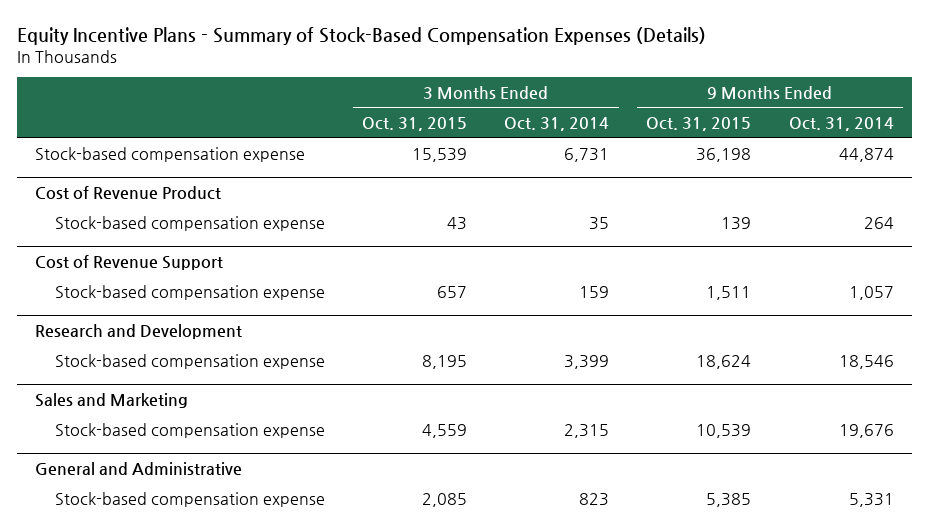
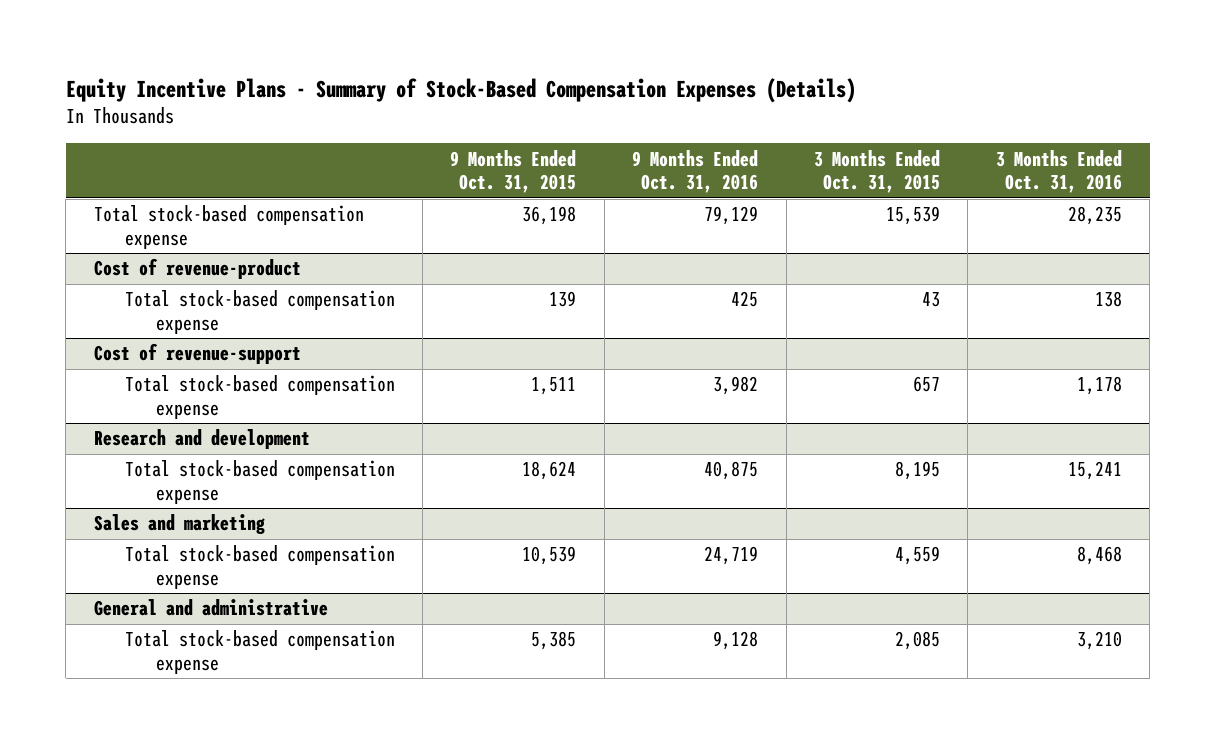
- | 3 Months Ended Oct. 31, 2015 | 3 Months Ended Oct. 31, 2014 | 9 Months Ended Oct. 31, 2015 | 9 Months Ended Oct. 31, 2014
+ | 9 Months Ended Oct. 31, 2015 | 9 Months Ended Oct. 31, 2016 | 3 Months Ended Oct. 31, 2015 | 3 Months Ended Oct. 31, 2016
- Stock-based compensation expense | 15,539 | 6,731 | 36,198 | 44,874
- Cost of Revenue Product
- Stock-based compensation expense | 43 | 35 | 139 | 264
- Cost of Revenue Support
- Stock-based compensation expense | 657 | 159 | 1,511 | 1,057
- Research and Development
- Stock-based compensation expense | 8,195 | 3,399 | 18,624 | 18,546
- Sales and Marketing
- Stock-based compensation expense | 4,559 | 2,315 | 10,539 | 19,676
- General and Administrative
- Stock-based compensation expense | 2,085 | 823 | 5,385 | 5,331
+ Total stock-based compensation expense | 36,198 | 79,129 | 15,539 | 28,235
+ Cost of revenue-product
+ Total stock-based compensation expense | 139 | 425 | 43 | 138
+ Cost of revenue-support
+ Total stock-based compensation expense | 1,511 | 3,982 | 657 | 1,178
+ Research and development
+ Total stock-based compensation expense | 18,624 | 40,875 | 8,195 | 15,241
+ Sales and marketing
+ Total stock-based compensation expense | 10,539 | 24,719 | 4,559 | 8,468
+ General and administrative
+ Total stock-based compensation expense | 5,385 | 9,128 | 2,085 | 3,210

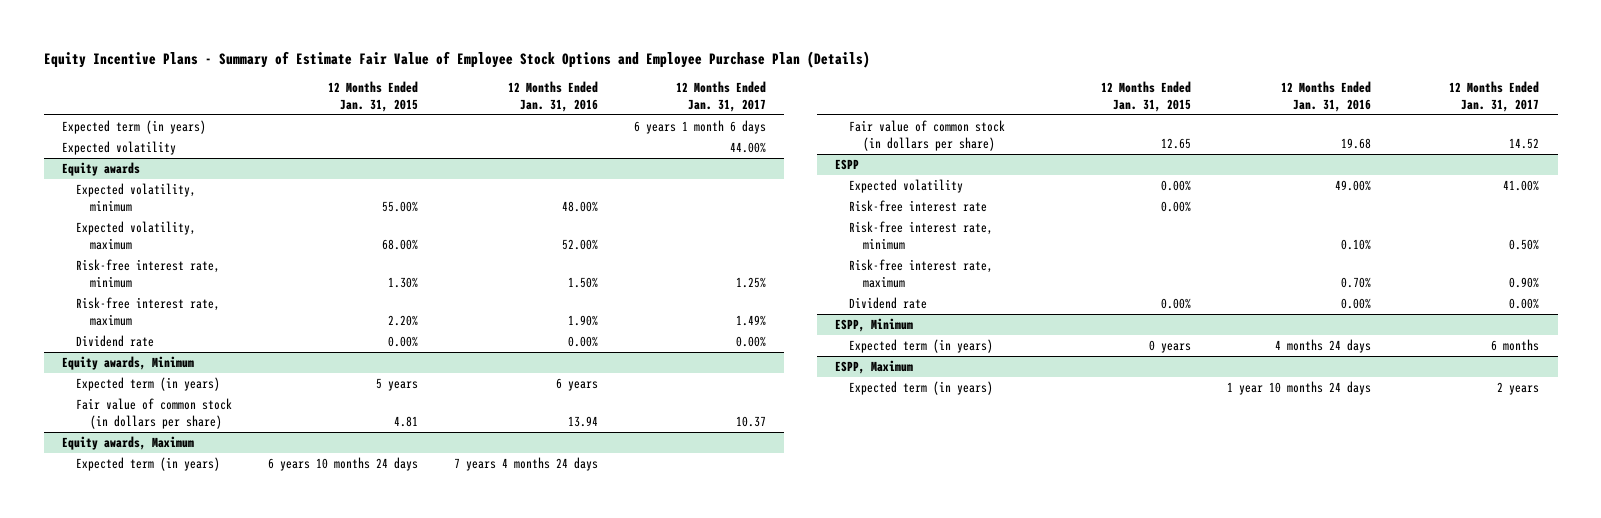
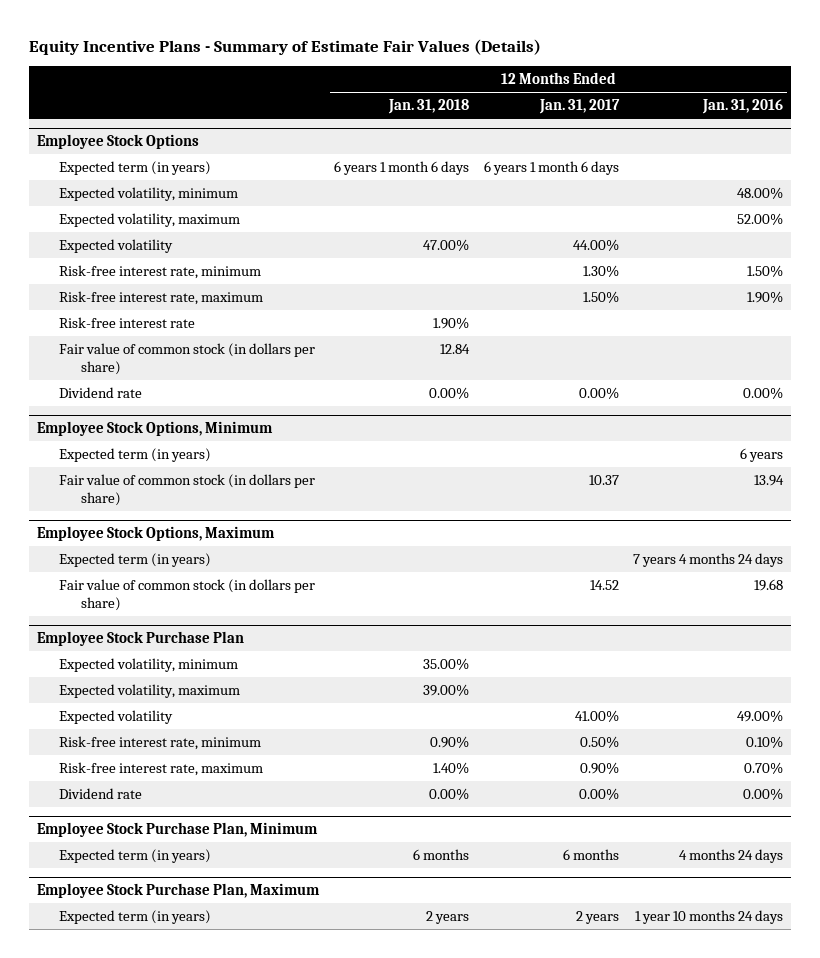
- Equity Incentive Plans - Summary of Estimate Fair Value of Employee Stock Options and Employee Purchase Plan (Details)
+ Equity Incentive Plans - Summary of Estimate Fair Values (Details)
- | 12 Months Ended Jan. 31, 2015 | 12 Months Ended Jan. 31, 2016 | 12 Months Ended Jan. 31, 2017
+ | 12 Months Ended Jan. 31, 2018 | 12 Months Ended Jan. 31, 2017 | 12 Months Ended Jan. 31, 2016
+ Employee Stock Options
- Expected volatility | | | 44.00%
- Equity awards
- Risk-free interest rate, minimum | 1.30% | 1.50% | 1.25%
- Risk-free interest rate, maximum | 2.20% | 1.90% | 1.49%
+ Expected volatility | 47.00% | 44.00% |
+ Risk-free interest rate, minimum | | 1.30% | 1.50%
+ Risk-free interest rate, maximum | | 1.50% | 1.90%
+ Risk-free interest rate | 1.90% | |
+ Fair value of common stock (in dollars per share) | 12.84 | |
- Equity awards, Minimum
+ Employee Stock Options, Minimum
- Equity awards, Maximum
+ Employee Stock Options, Maximum
- ESPP
+ Employee Stock Purchase Plan
+ Expected volatility, minimum | 35.00% | |
+ Expected volatility, maximum | 39.00% | |
- Risk-free interest rate | 0.00% | |
- ESPP, Minimum
+ Employee Stock Purchase Plan, Minimum
- ESPP, Maximum
+ Employee Stock Purchase Plan, Maximum

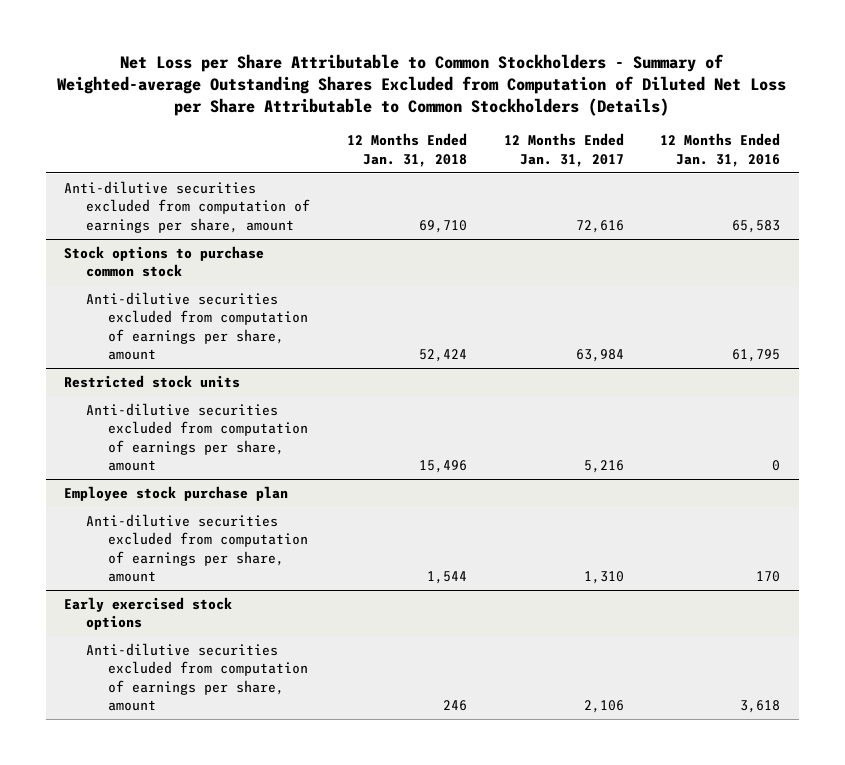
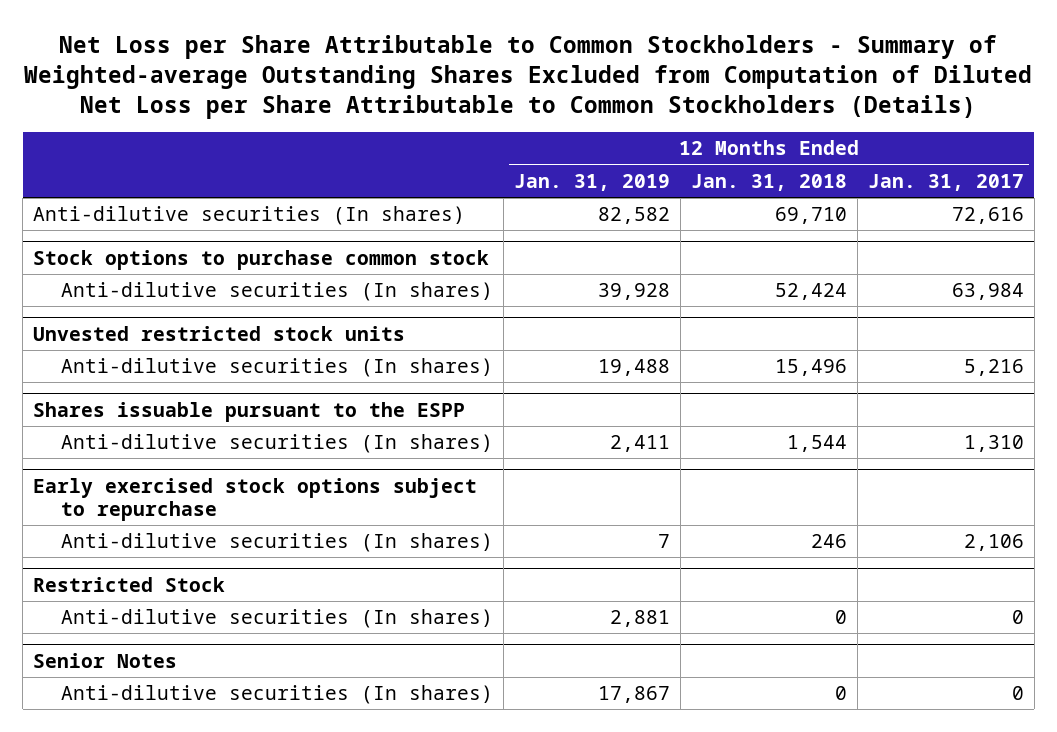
- | 12 Months Ended Jan. 31, 2018 | 12 Months Ended Jan. 31, 2017 | 12 Months Ended Jan. 31, 2016
+ | 12 Months Ended Jan. 31, 2019 | 12 Months Ended Jan. 31, 2018 | 12 Months Ended Jan. 31, 2017
- Anti-dilutive securities excluded from computation of earnings per share, amount | 69,710 | 72,616 | 65,583
+ Anti-dilutive securities (In shares) | 82,582 | 69,710 | 72,616
@ Stock options to purchase common stock
- Anti-dilutive securities excluded from computation of earnings per share, amount | 52,424 | 63,984 | 61,795
- Restricted stock units
- Anti-dilutive securities excluded from computation of earnings per share, amount | 15,496 | 5,216 | 0
- Employee stock purchase plan
- Anti-dilutive securities excluded from computation of earnings per share, amount | 1,544 | 1,310 | 170
- Early exercised stock options
- Anti-dilutive securities excluded from computation of earnings per share, amount | 246 | 2,106 | 3,618
@ Stock options to purchase common stock
+ Anti-dilutive securities (In shares) | 39,928 | 52,424 | 63,984
+ Unvested restricted stock units
+ Anti-dilutive securities (In shares) | 19,488 | 15,496 | 5,216
+ Shares issuable pursuant to the ESPP
+ Anti-dilutive securities (In shares) | 2,411 | 1,544 | 1,310
+ Early exercised stock options subject to repurchase
+ Anti-dilutive securities (In shares) | 7 | 246 | 2,106
+ Restricted Stock
+ Anti-dilutive securities (In shares) | 2,881 | 0 | 0
+ Senior Notes
+ Anti-dilutive securities (In shares) | 17,867 | 0 | 0

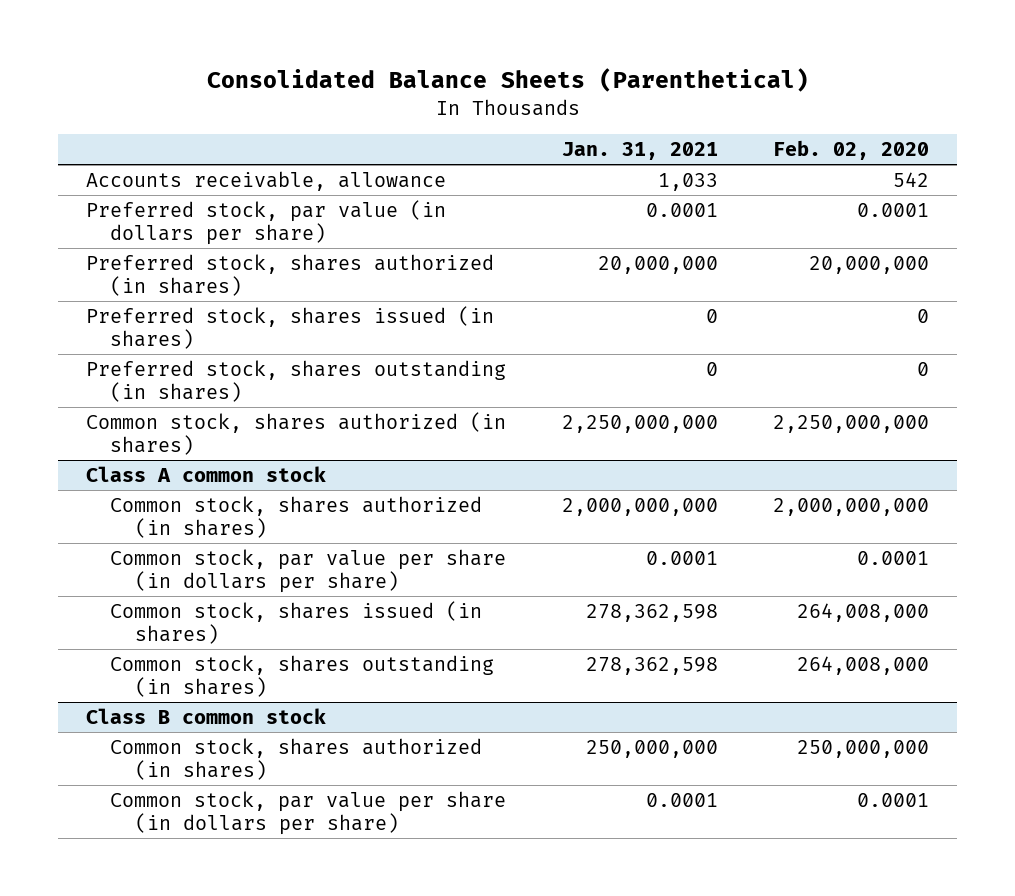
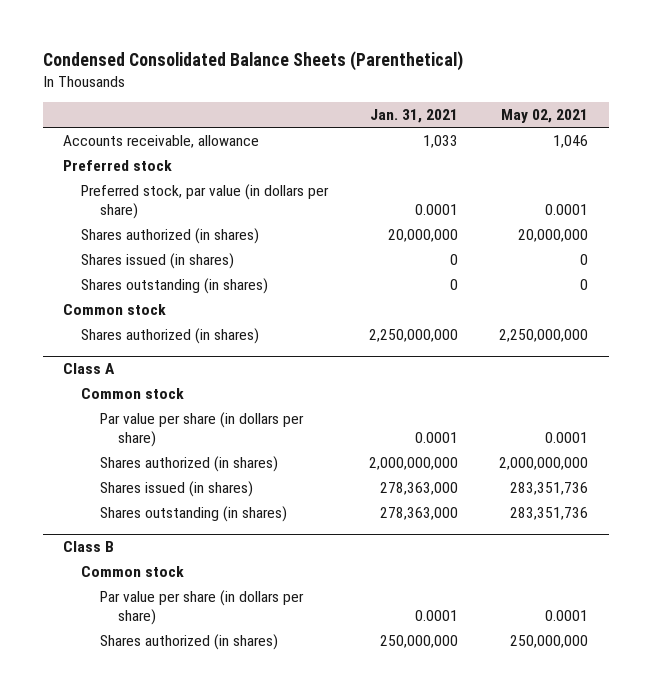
- Consolidated Balance Sheets (Parenthetical)
+ Condensed Consolidated Balance Sheets (Parenthetical)
- | Jan. 31, 2021 | Feb. 02, 2020
+ | Jan. 31, 2021 | May 02, 2021
+ Preferred stock
- Preferred stock, shares authorized (in shares) | 20,000,000 | 20,000,000
- Preferred stock, shares issued (in shares) | 0 | 0
- Preferred stock, shares outstanding (in shares) | 0 | 0
- Common stock, shares authorized (in shares) | 2,250,000,000 | 2,250,000,000
- Class A common stock
- Common stock, shares authorized (in shares) | 2,000,000,000 | 2,000,000,000
- Common stock, par value per share (in dollars per share) | 0.0001 | 0.0001
- Common stock, shares issued (in shares) | 278,362,598 | 264,008,000
- Common stock, shares outstanding (in shares) | 278,362,598 | 264,008,000
- Class B common stock
- Common stock, shares authorized (in shares) | 250,000,000 | 250,000,000
- Common stock, par value per share (in dollars per share) | 0.0001 | 0.0001
+ Shares authorized (in shares) | 20,000,000 | 20,000,000
+ Shares issued (in shares) | 0 | 0
+ Shares outstanding (in shares) | 0 | 0
+ Common stock
+ Shares authorized (in shares) | 2,250,000,000 | 2,250,000,000
+ Class A
+ Common stock
+ Par value per share (in dollars per share) | 0.0001 | 0.0001
+ Shares authorized (in shares) | 2,000,000,000 | 2,000,000,000
+ Shares issued (in shares) | 278,363,000 | 283,351,736
+ Shares outstanding (in shares) | 278,363,000 | 283,351,736
+ Class B
+ Common stock
+ Par value per share (in dollars per share) | 0.0001 | 0.0001
+ Shares authorized (in shares) | 250,000,000 | 250,000,000

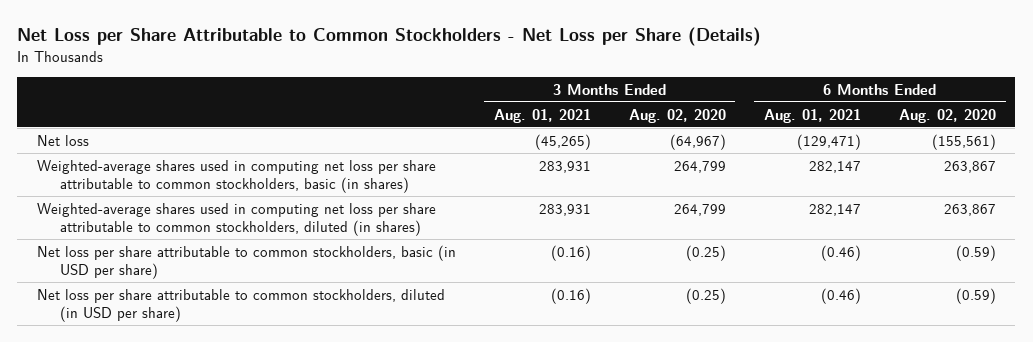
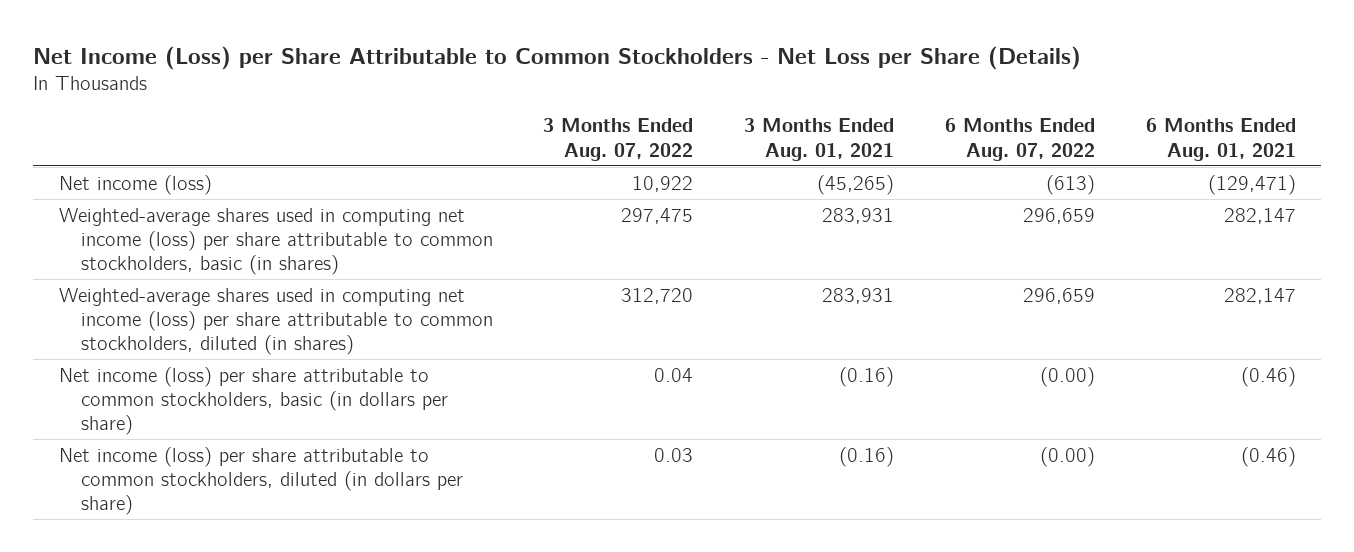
- Net Loss per Share Attributable to Common Stockholders - Net Loss per Share (Details)
+ Net Income (Loss) per Share Attributable to Common Stockholders - Net Loss per Share (Details)
- | 3 Months Ended Aug. 01, 2021 | 3 Months Ended Aug. 02, 2020 | 6 Months Ended Aug. 01, 2021 | 6 Months Ended Aug. 02, 2020
+ | 3 Months Ended Aug. 07, 2022 | 3 Months Ended Aug. 01, 2021 | 6 Months Ended Aug. 07, 2022 | 6 Months Ended Aug. 01, 2021
- Net loss | (45,265) | (64,967) | (129,471) | (155,561)
- Weighted-average shares used in computing net loss per share attributable to common stockholders, basic (in shares) | 283,931 | 264,799 | 282,147 | 263,867
- Weighted-average shares used in computing net loss per share attributable to common stockholders, diluted (in shares) | 283,931 | 264,799 | 282,147 | 263,867
- Net loss per share attributable to common stockholders, basic (in USD per share) | (0.16) | (0.25) | (0.46) | (0.59)
- Net loss per share attributable to common stockholders, diluted (in USD per share) | (0.16) | (0.25) | (0.46) | (0.59)
+ Net income (loss) | 10,922 | (45,265) | (613) | (129,471)
+ Weighted-average shares used in computing net income (loss) per share attributable to common stockholders, basic (in shares) | 297,475 | 283,931 | 296,659 | 282,147
+ Weighted-average shares used in computing net income (loss) per share attributable to common stockholders, diluted (in shares) | 312,720 | 283,931 | 296,659 | 282,147
+ Net income (loss) per share attributable to common stockholders, basic (in dollars per share) | 0.04 | (0.16) | (0.00) | (0.46)
+ Net income (loss) per share attributable to common stockholders, diluted (in dollars per share) | 0.03 | (0.16) | (0.00) | (0.46)

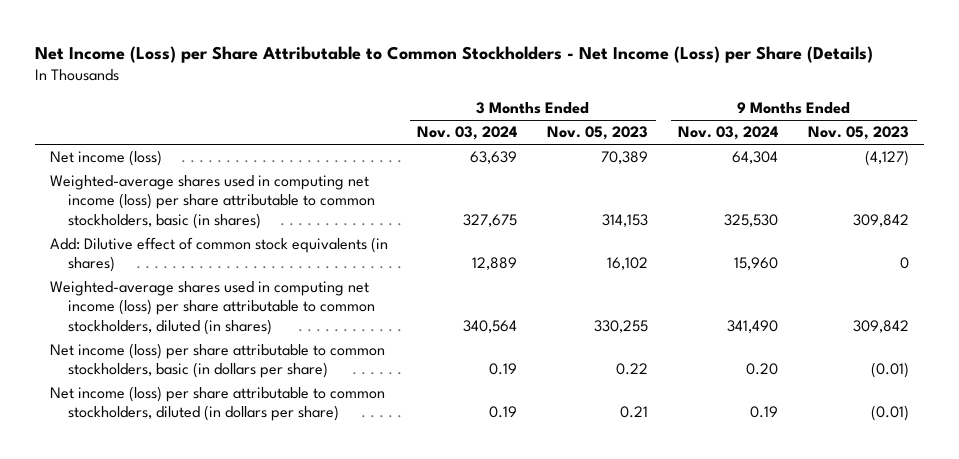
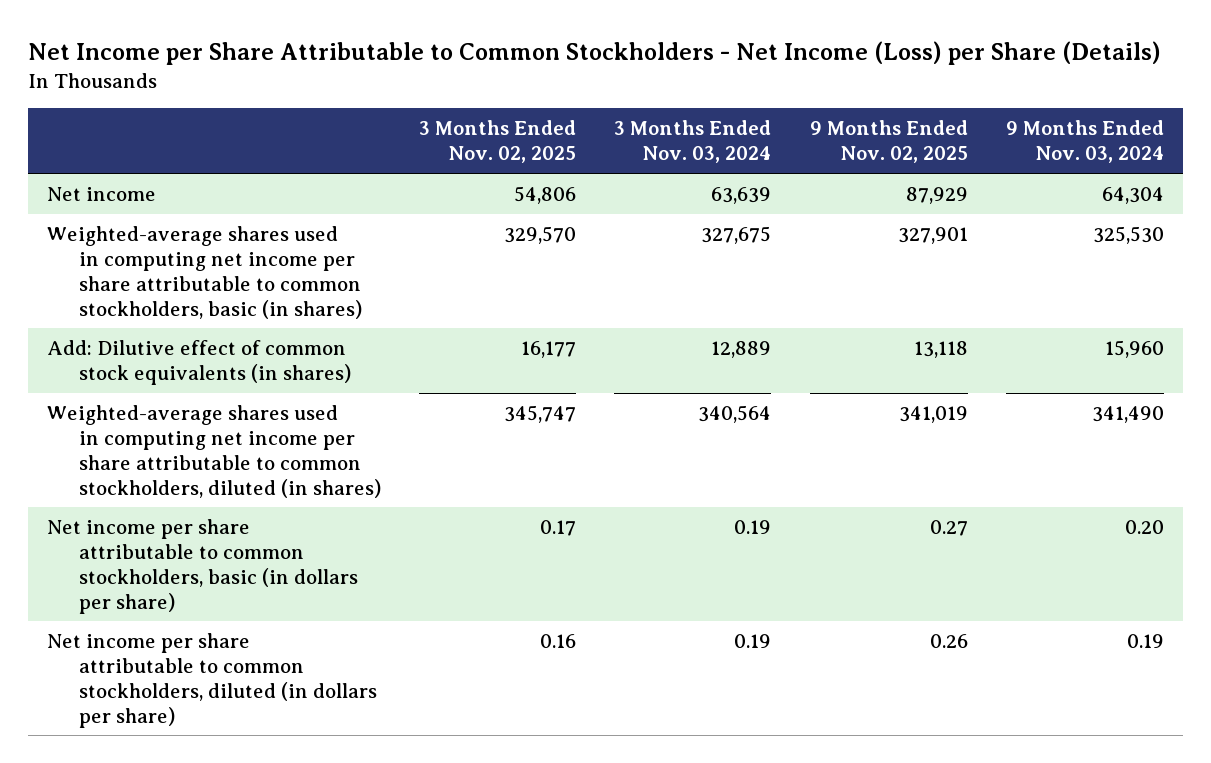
- Net Income (Loss) per Share Attributable to Common Stockholders - Net Income (Loss) per Share (Details)
+ Net Income per Share Attributable to Common Stockholders - Net Income (Loss) per Share (Details)
- | 3 Months Ended Nov. 03, 2024 | 3 Months Ended Nov. 05, 2023 | 9 Months Ended Nov. 03, 2024 | 9 Months Ended Nov. 05, 2023
+ | 3 Months Ended Nov. 02, 2025 | 3 Months Ended Nov. 03, 2024 | 9 Months Ended Nov. 02, 2025 | 9 Months Ended Nov. 03, 2024
- Net income (loss) | 63,639 | 70,389 | 64,304 | (4,127)
- Weighted-average shares used in computing net income (loss) per share attributable to common stockholders, basic (in shares) | 327,675 | 314,153 | 325,530 | 309,842
+ Net income | 54,806 | 63,639 | 87,929 | 64,304
+ Weighted-average shares used in computing net income per share attributable to common stockholders, basic (in shares) | 329,570 | 327,675 | 327,901 | 325,530
- Weighted-average shares used in computing net income (loss) per share attributable to common stockholders, diluted (in shares) | 340,564 | 330,255 | 341,490 | 309,842
- Net income (loss) per share attributable to common stockholders, basic (in dollars per share) | 0.19 | 0.22 | 0.20 | (0.01)
- Net income (loss) per share attributable to common stockholders, diluted (in dollars per share) | 0.19 | 0.21 | 0.19 | (0.01)
+ Weighted-average shares used in computing net income per share attributable to common stockholders, diluted (in shares) | 345,747 | 340,564 | 341,019 | 341,490
+ Net income per share attributable to common stockholders, basic (in dollars per share) | 0.17 | 0.19 | 0.27 | 0.20
+ Net income per share attributable to common stockholders, diluted (in dollars per share) | 0.16 | 0.19 | 0.26 | 0.19

